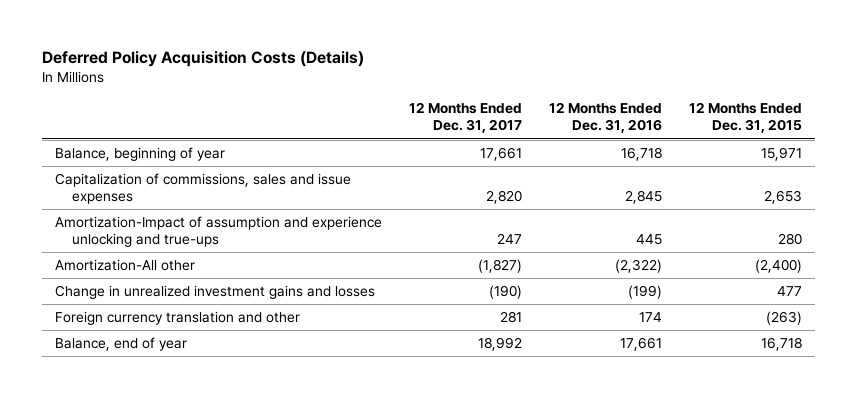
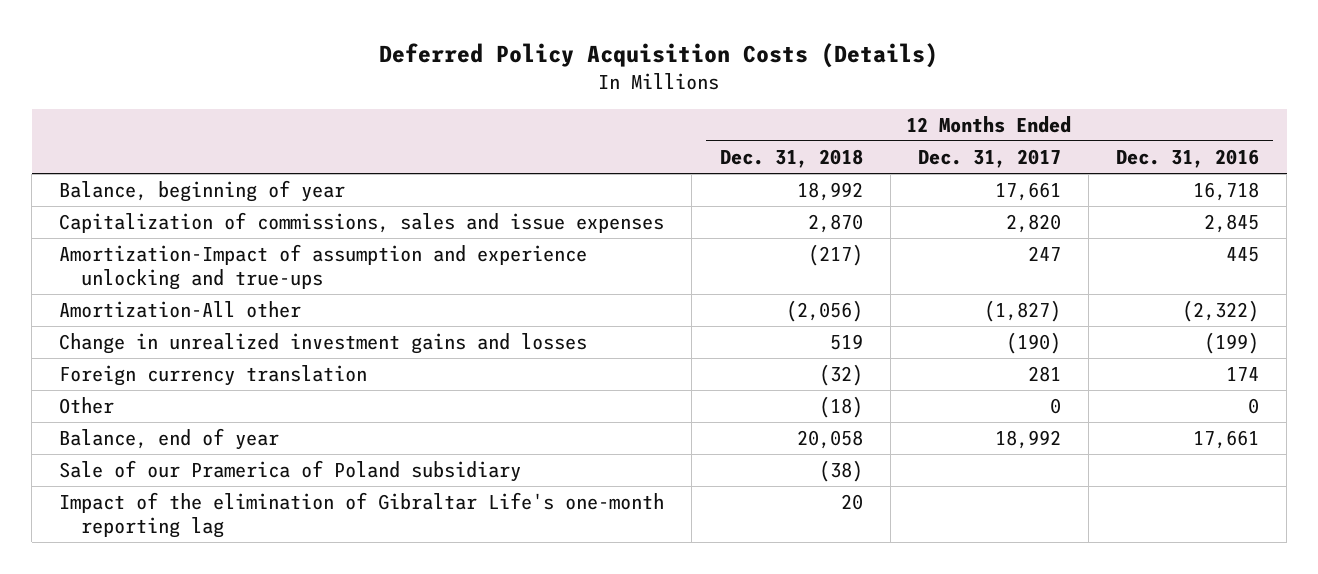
- | 12 Months Ended Dec. 31, 2017 | 12 Months Ended Dec. 31, 2016 | 12 Months Ended Dec. 31, 2015
+ | 12 Months Ended Dec. 31, 2018 | 12 Months Ended Dec. 31, 2017 | 12 Months Ended Dec. 31, 2016
- Foreign currency translation and other | 281 | 174 | (263)
+ Foreign currency translation | (32) | 281 | 174
+ Other | (18) | 0 | 0
+ Sale of our Pramerica of Poland subsidiary | (38) | |
+ Impact of the elimination of Gibraltar Life's one-month reporting lag | 20 | |

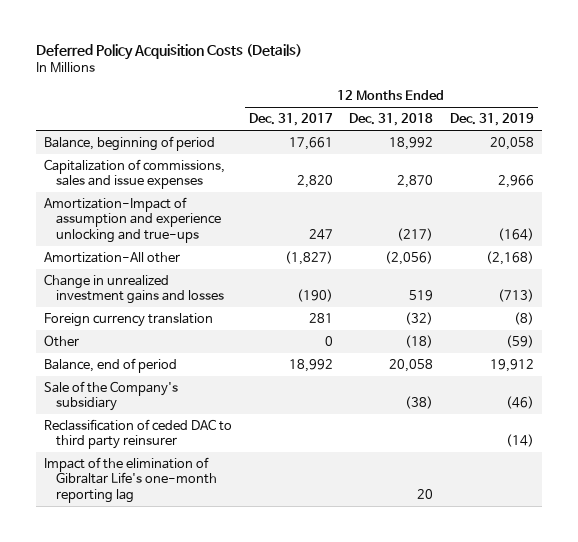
- | 12 Months Ended Dec. 31, 2018 | 12 Months Ended Dec. 31, 2017 | 12 Months Ended Dec. 31, 2016
+ | 12 Months Ended Dec. 31, 2017 | 12 Months Ended Dec. 31, 2018 | 12 Months Ended Dec. 31, 2019
- Balance, beginning of year | 18,992 | 17,661 | 16,718
+ Balance, beginning of period | 17,661 | 18,992 | 20,058
- Balance, end of year | 20,058 | 18,992 | 17,661
- Sale of our Pramerica of Poland subsidiary | (38) | |
+ Balance, end of period | 18,992 | 20,058 | 19,912
+ Sale of the Company's subsidiary | | (38) | (46)
+ Reclassification of ceded DAC to third party reinsurer | | | (14)

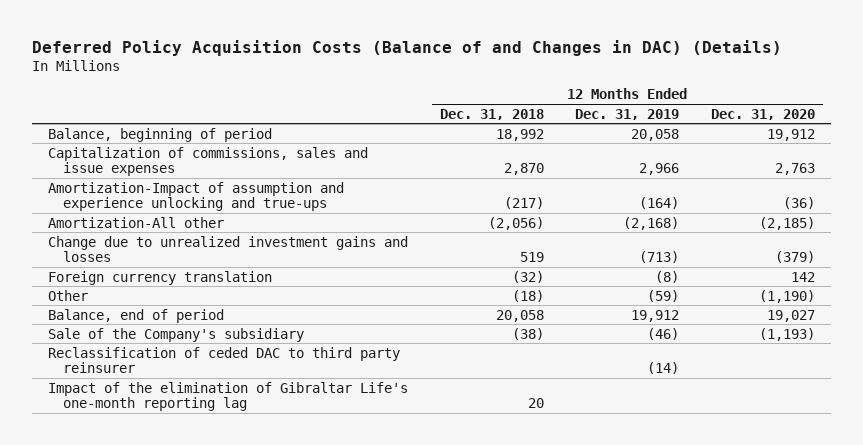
- Deferred Policy Acquisition Costs (Details)
+ Deferred Policy Acquisition Costs (Balance of and Changes in DAC) (Details)
- | 12 Months Ended Dec. 31, 2017 | 12 Months Ended Dec. 31, 2018 | 12 Months Ended Dec. 31, 2019
+ | 12 Months Ended Dec. 31, 2018 | 12 Months Ended Dec. 31, 2019 | 12 Months Ended Dec. 31, 2020
- Change in unrealized investment gains and losses | (190) | 519 | (713)
+ Change due to unrealized investment gains and losses | 519 | (713) | (379)

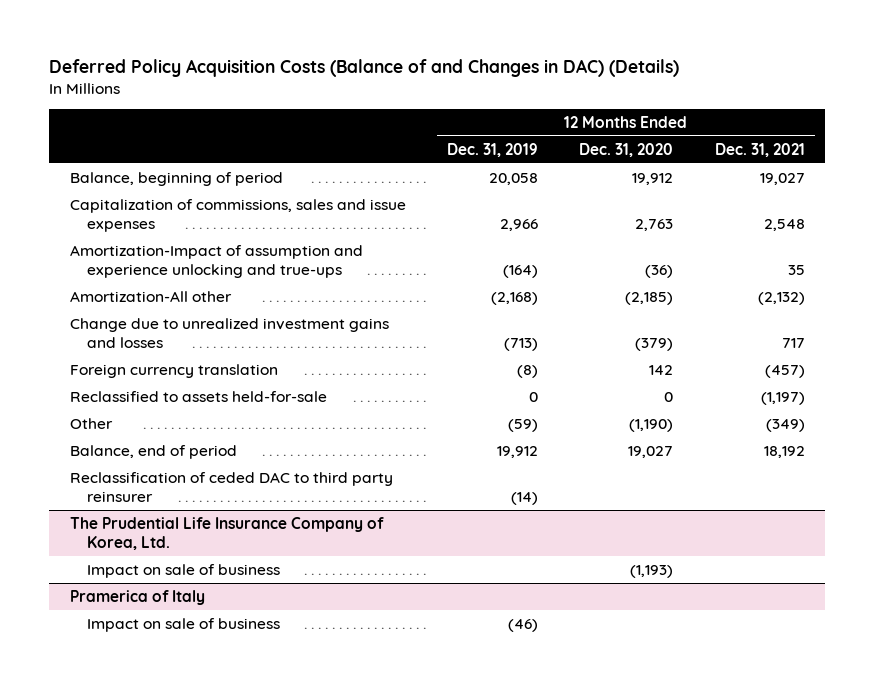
- | 12 Months Ended Dec. 31, 2018 | 12 Months Ended Dec. 31, 2019 | 12 Months Ended Dec. 31, 2020
+ | 12 Months Ended Dec. 31, 2019 | 12 Months Ended Dec. 31, 2020 | 12 Months Ended Dec. 31, 2021
+ Reclassified to assets held-for-sale | 0 | 0 | (1,197)
- Sale of the Company's subsidiary | (38) | (46) | (1,193)
- Impact of the elimination of Gibraltar Life's one-month reporting lag | 20 | |
+ The Prudential Life Insurance Company of Korea, Ltd.
+ Impact on sale of business | | (1,193) |
+ Pramerica of Italy
+ Impact on sale of business | (46) | |

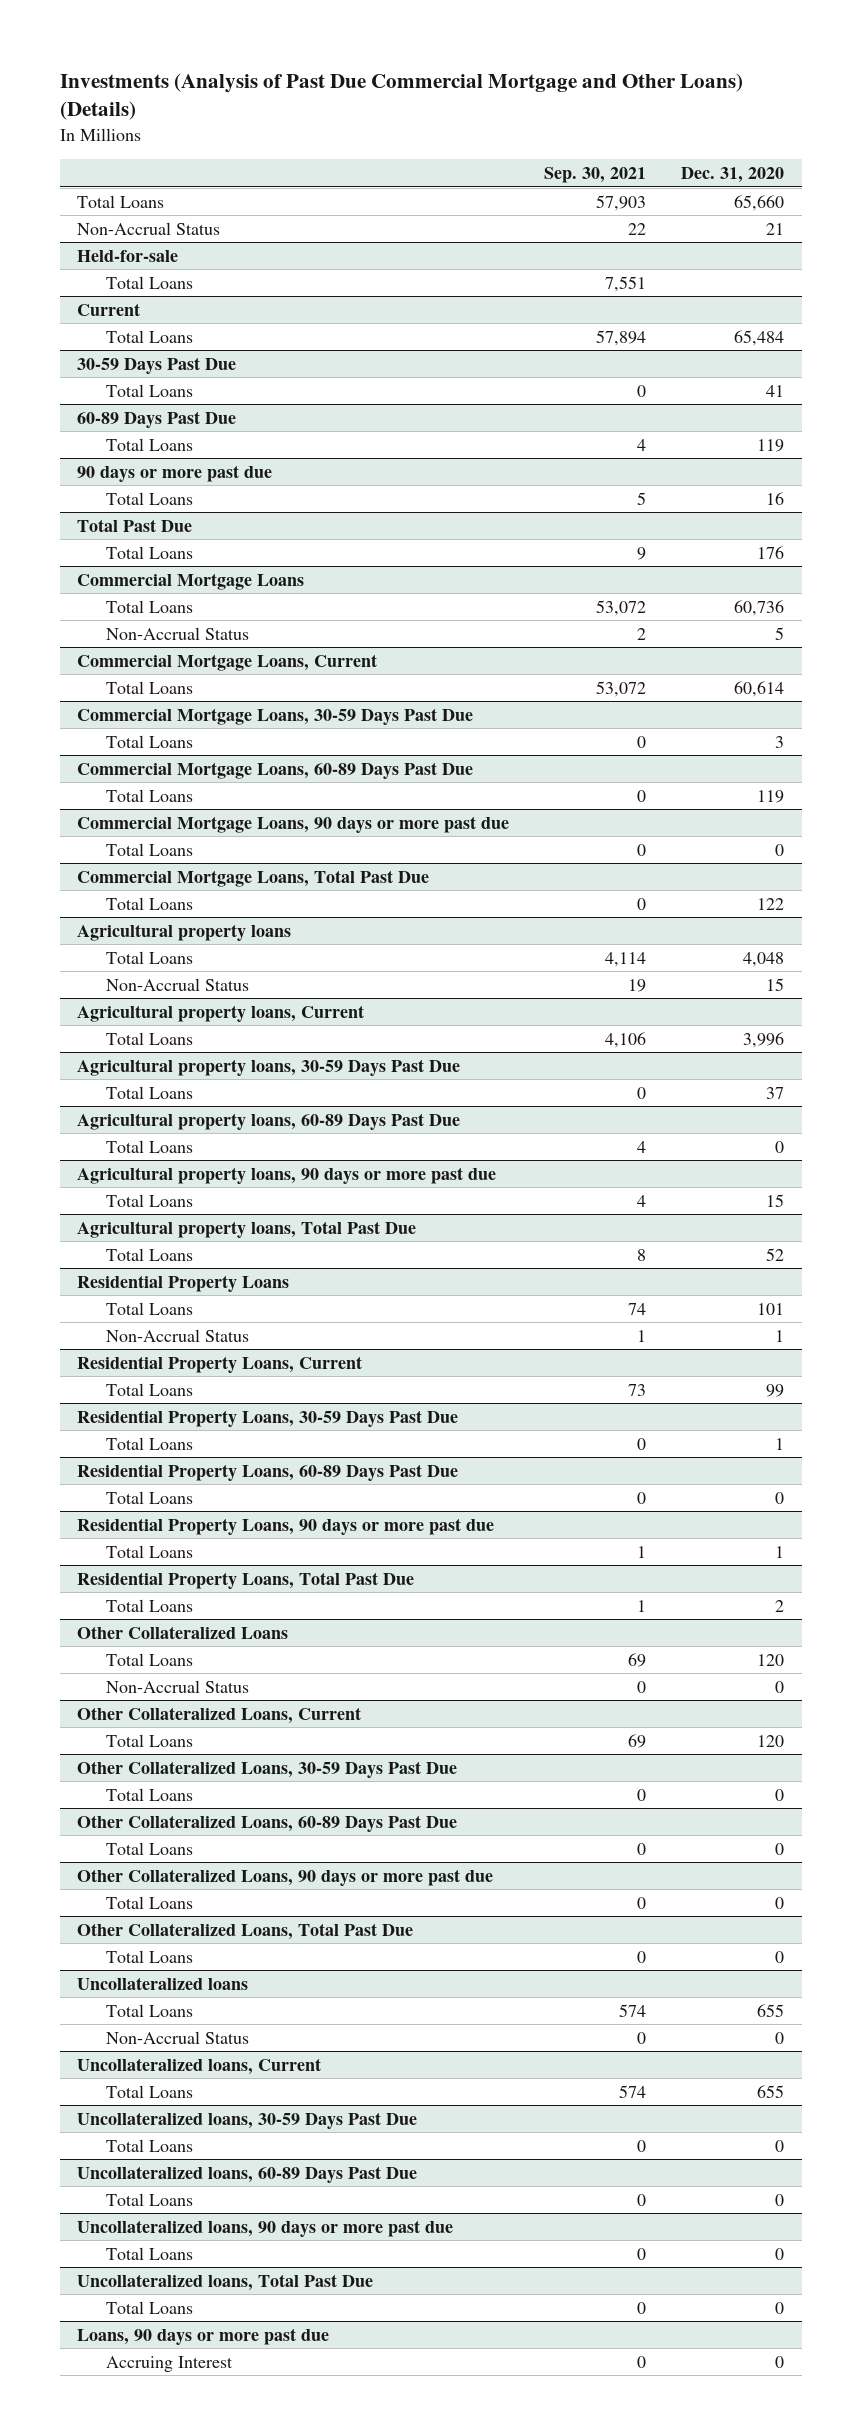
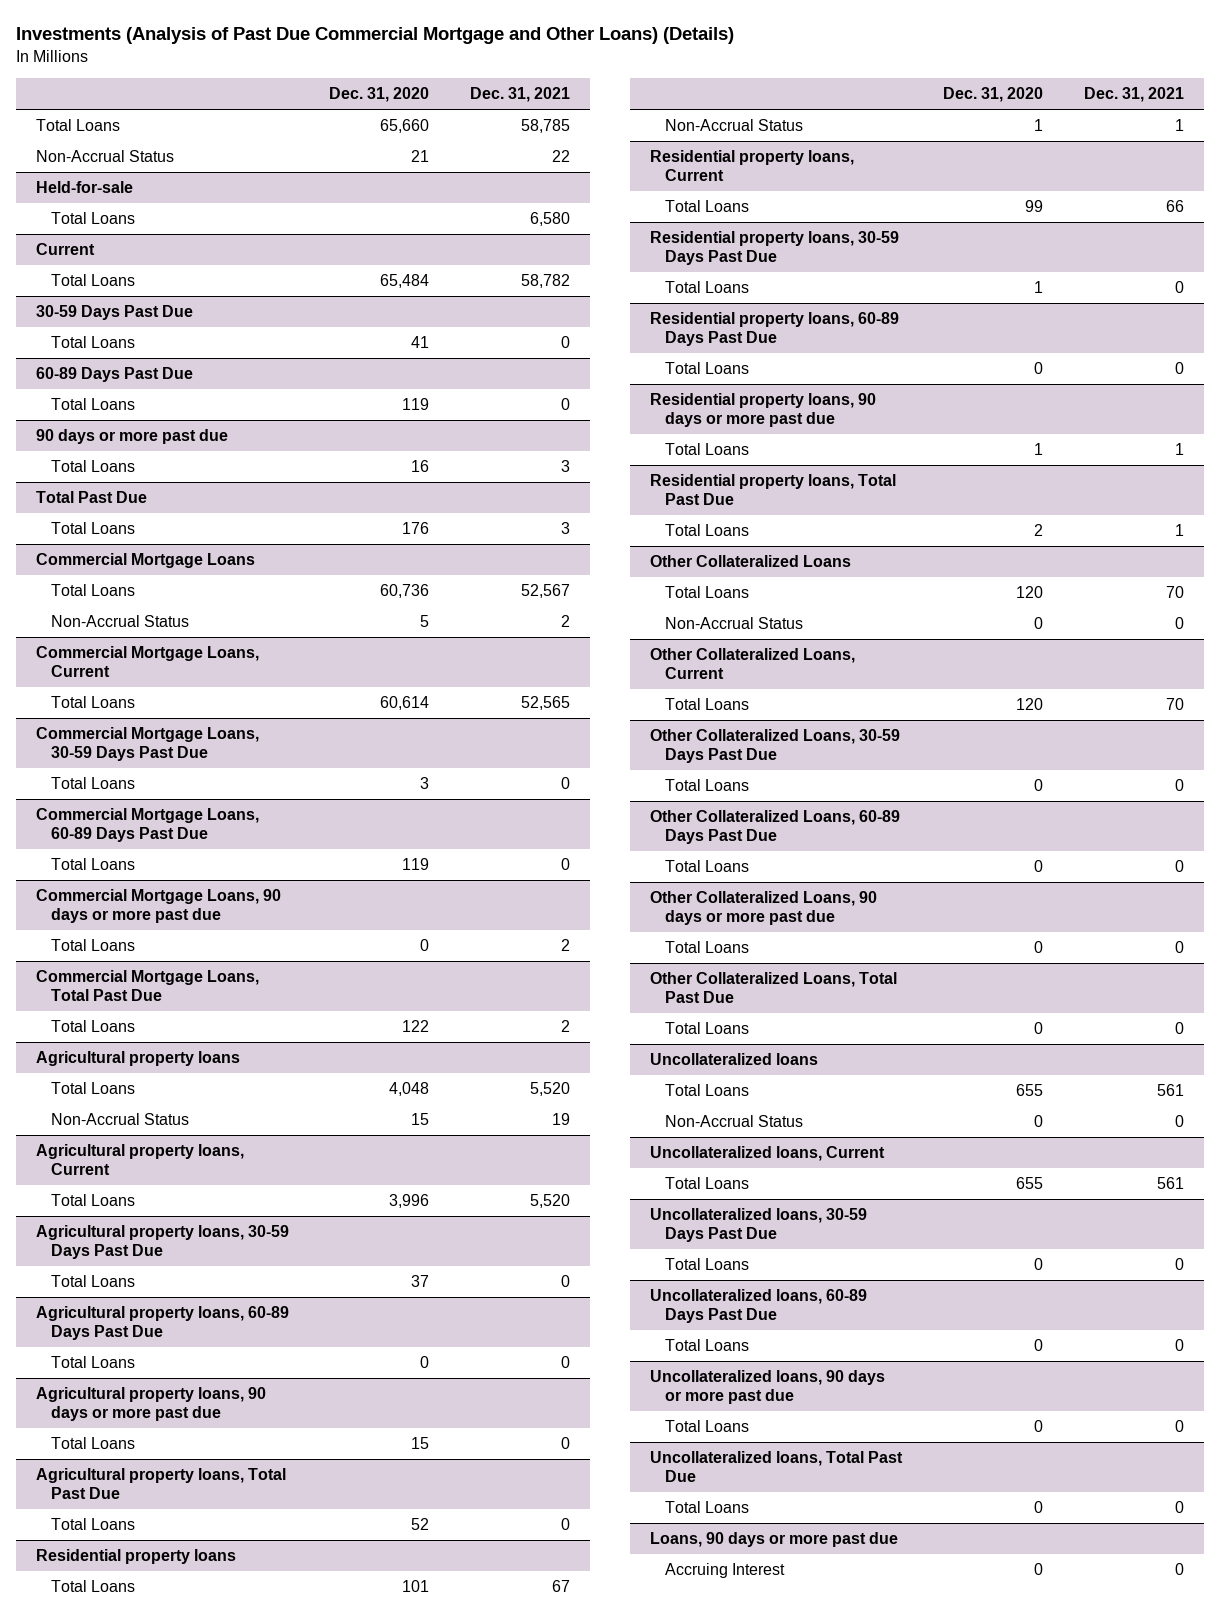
- | Sep. 30, 2021 | Dec. 31, 2020
+ | Dec. 31, 2020 | Dec. 31, 2021
- Residential Property Loans
+ Residential property loans
- Residential Property Loans, Current
+ Residential property loans, Current
- Residential Property Loans, 30-59 Days Past Due
+ Residential property loans, 30-59 Days Past Due
- Residential Property Loans, 60-89 Days Past Due
+ Residential property loans, 60-89 Days Past Due
- Residential Property Loans, 90 days or more past due
+ Residential property loans, 90 days or more past due
- Residential Property Loans, Total Past Due
+ Residential property loans, Total Past Due

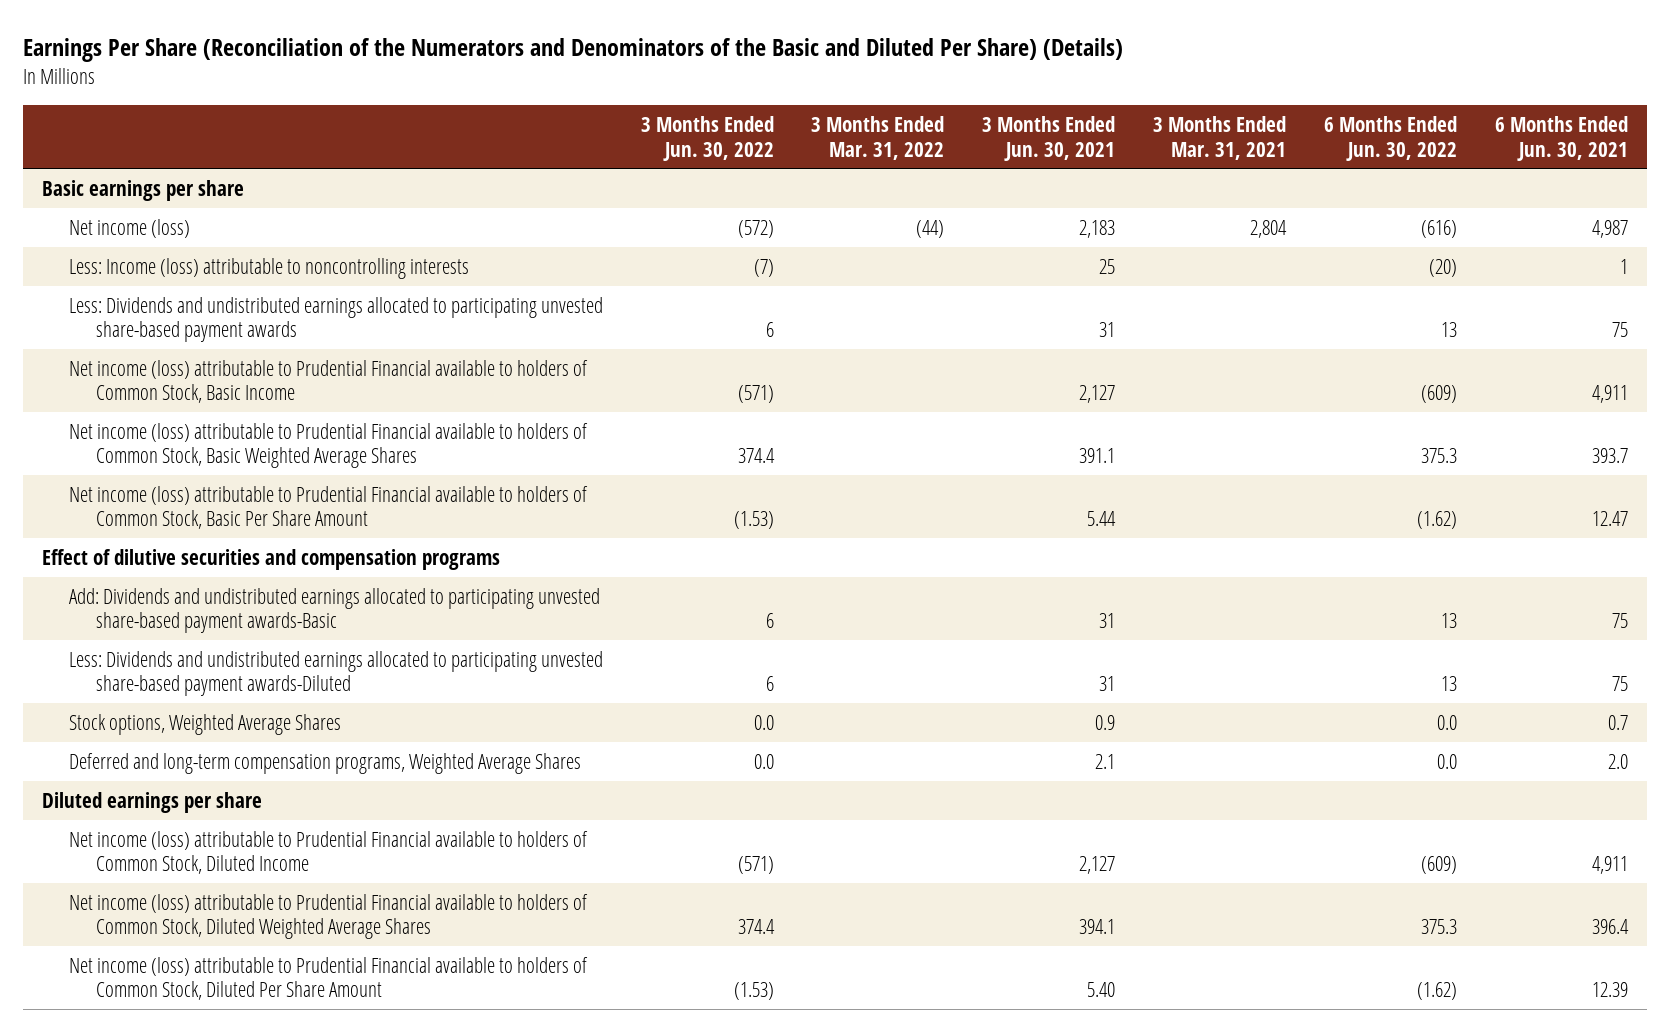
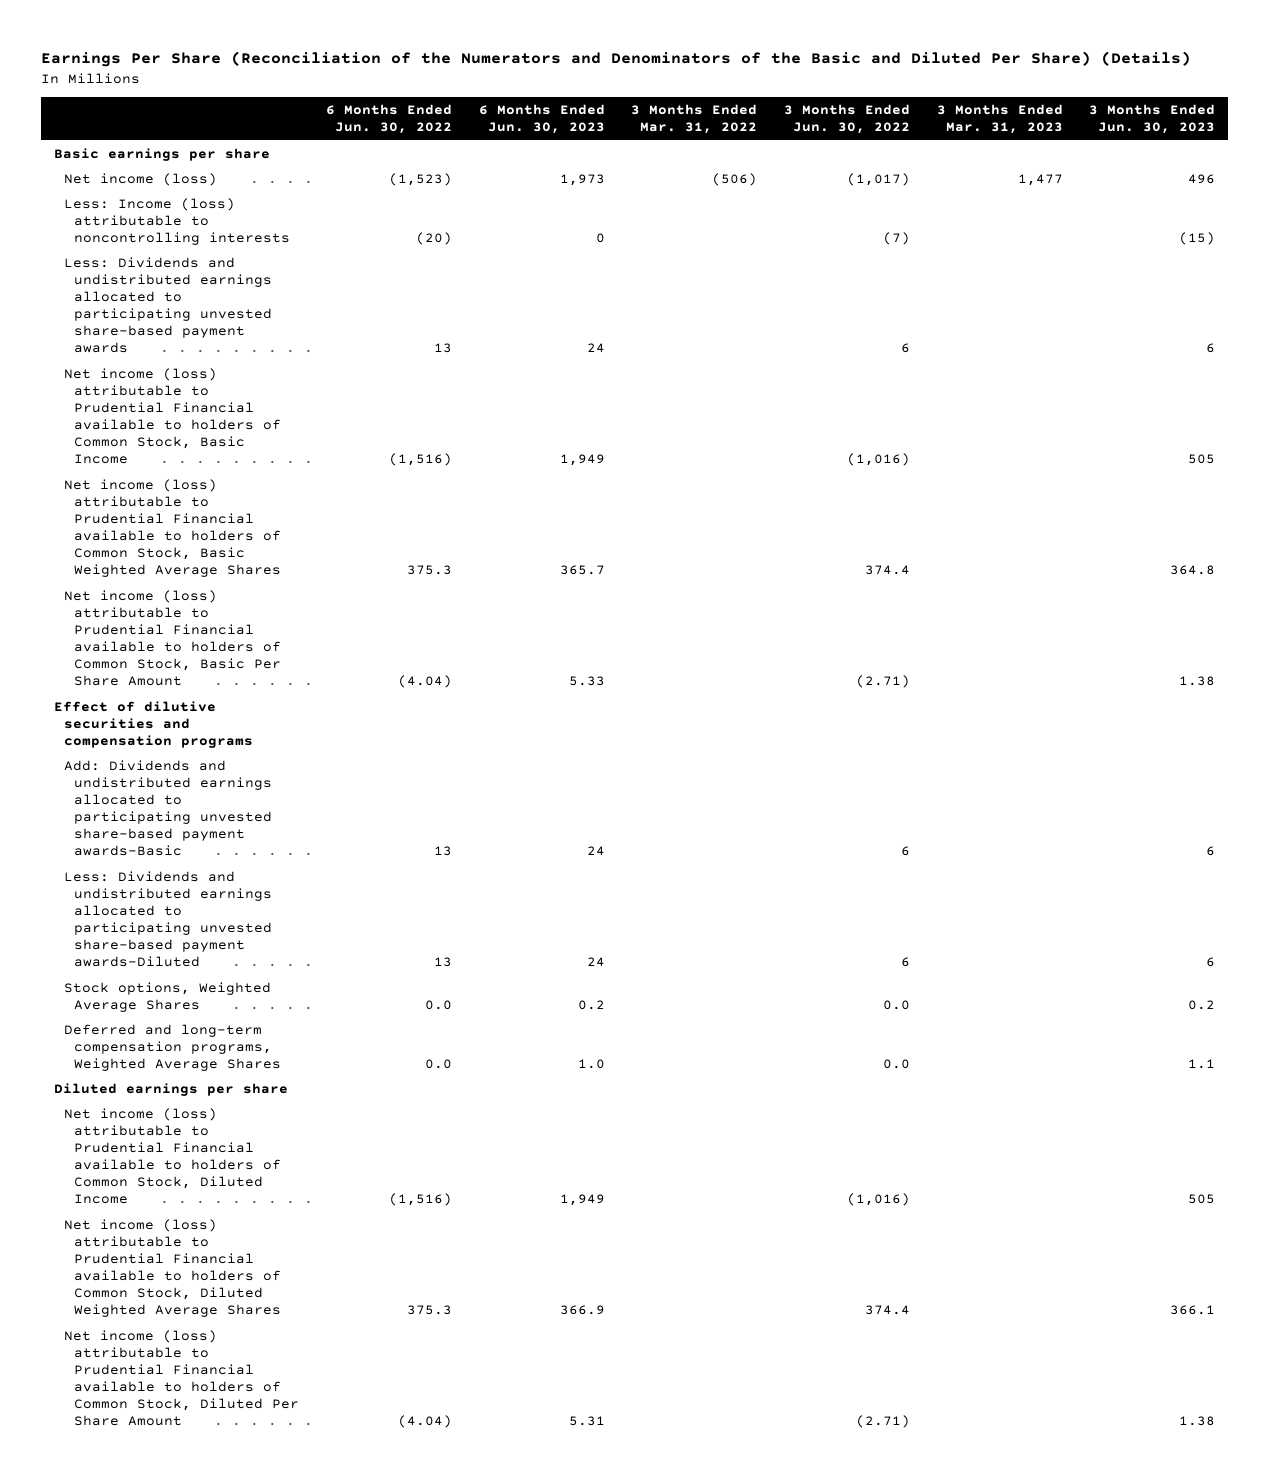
- | 3 Months Ended Jun. 30, 2022 | 3 Months Ended Mar. 31, 2022 | 3 Months Ended Jun. 30, 2021 | 3 Months Ended Mar. 31, 2021 | 6 Months Ended Jun. 30, 2022 | 6 Months Ended Jun. 30, 2021
+ | 6 Months Ended Jun. 30, 2022 | 6 Months Ended Jun. 30, 2023 | 3 Months Ended Mar. 31, 2022 | 3 Months Ended Jun. 30, 2022 | 3 Months Ended Mar. 31, 2023 | 3 Months Ended Jun. 30, 2023
- Net income (loss) | (572) | (44) | 2,183 | 2,804 | (616) | 4,987
+ Net income (loss) | (1,523) | 1,973 | (506) | (1,017) | 1,477 | 496
- Net income (loss) attributable to Prudential Financial available to holders of Common Stock, Basic Income | (571) | | 2,127 | | (609) | 4,911
+ Net income (loss) attributable to Prudential Financial available to holders of Common Stock, Basic Income | (1,516) | 1,949 | | (1,016) | | 505
- Net income (loss) attributable to Prudential Financial available to holders of Common Stock, Basic Per Share Amount | (1.53) | | 5.44 | | (1.62) | 12.47
+ Net income (loss) attributable to Prudential Financial available to holders of Common Stock, Basic Per Share Amount | (4.04) | 5.33 | | (2.71) | | 1.38
- Net income (loss) attributable to Prudential Financial available to holders of Common Stock, Diluted Income | (571) | | 2,127 | | (609) | 4,911
+ Net income (loss) attributable to Prudential Financial available to holders of Common Stock, Diluted Income | (1,516) | 1,949 | | (1,016) | | 505
- Net income (loss) attributable to Prudential Financial available to holders of Common Stock, Diluted Per Share Amount | (1.53) | | 5.40 | | (1.62) | 12.39
+ Net income (loss) attributable to Prudential Financial available to holders of Common Stock, Diluted Per Share Amount | (4.04) | 5.31 | | (2.71) | | 1.38

